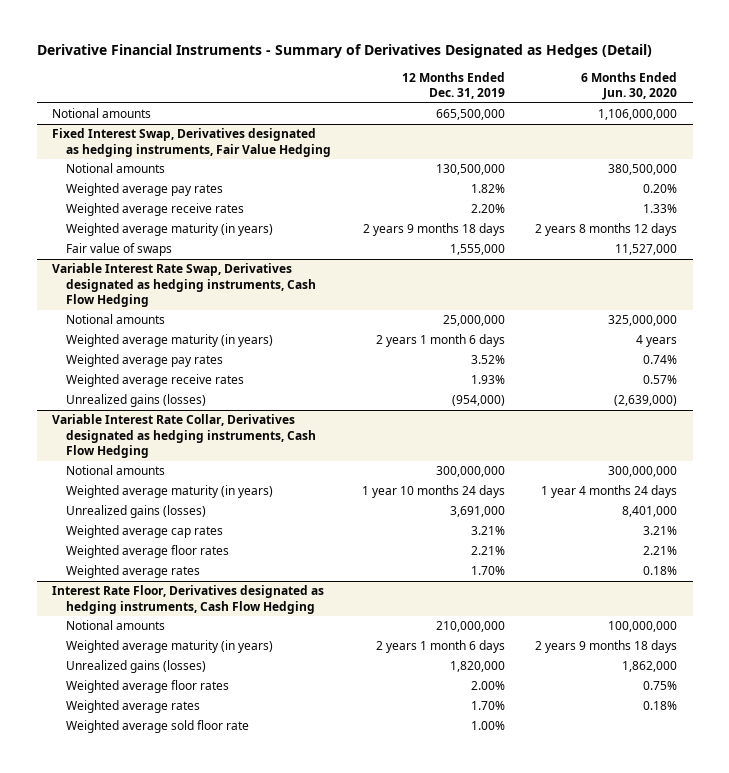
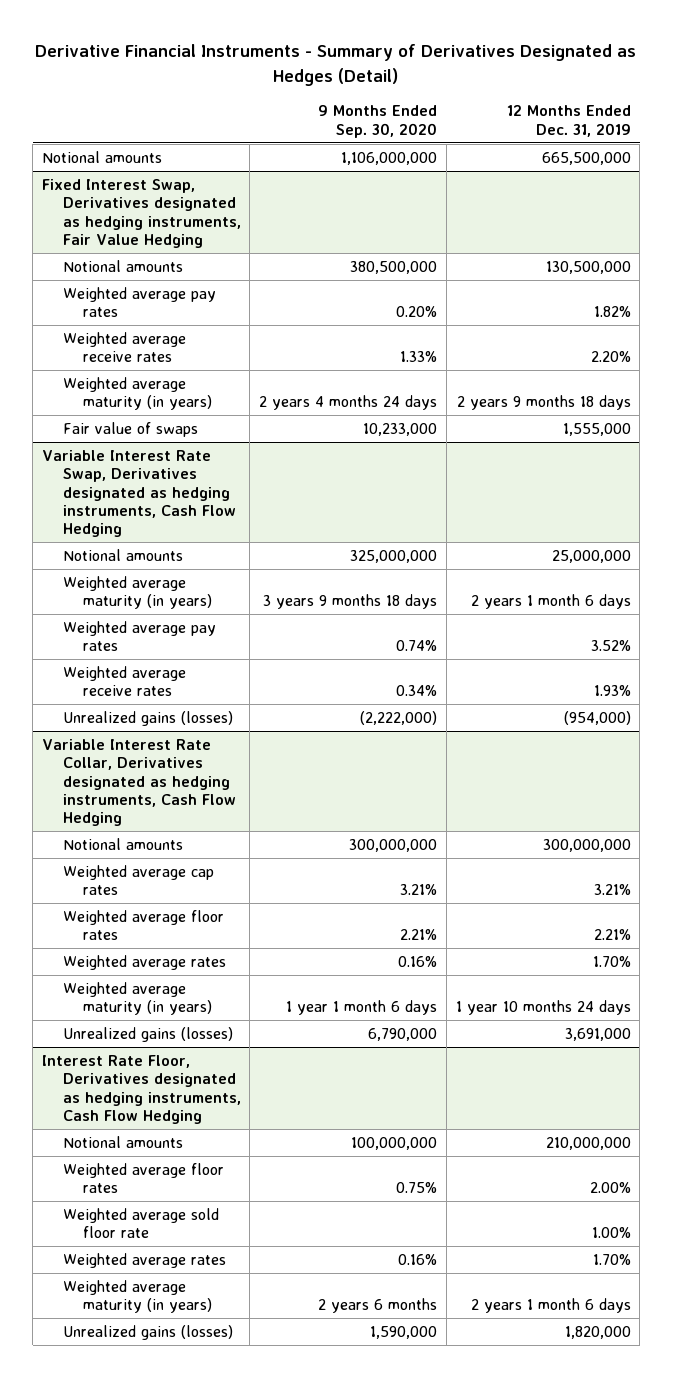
- | 12 Months Ended Dec. 31, 2019 | 6 Months Ended Jun. 30, 2020
+ | 9 Months Ended Sep. 30, 2020 | 12 Months Ended Dec. 31, 2019
@ Variable Interest Rate Collar, Derivatives designated as hedging instruments, Cash Flow Hedging
moved down: Weighted average maturity (in years) | 1 year 1 month 6 days | 1 year 10 months 24 days
moved down: Unrealized gains (losses) | 6,790,000 | 3,691,000
@ Interest Rate Floor, Derivatives designated as hedging instruments, Cash Flow Hedging
moved down: Weighted average rates | 0.16% | 1.70%
moved down: Weighted average maturity (in years) | 2 years 6 months | 2 years 1 month 6 days
moved down: Unrealized gains (losses) | 1,590,000 | 1,820,000

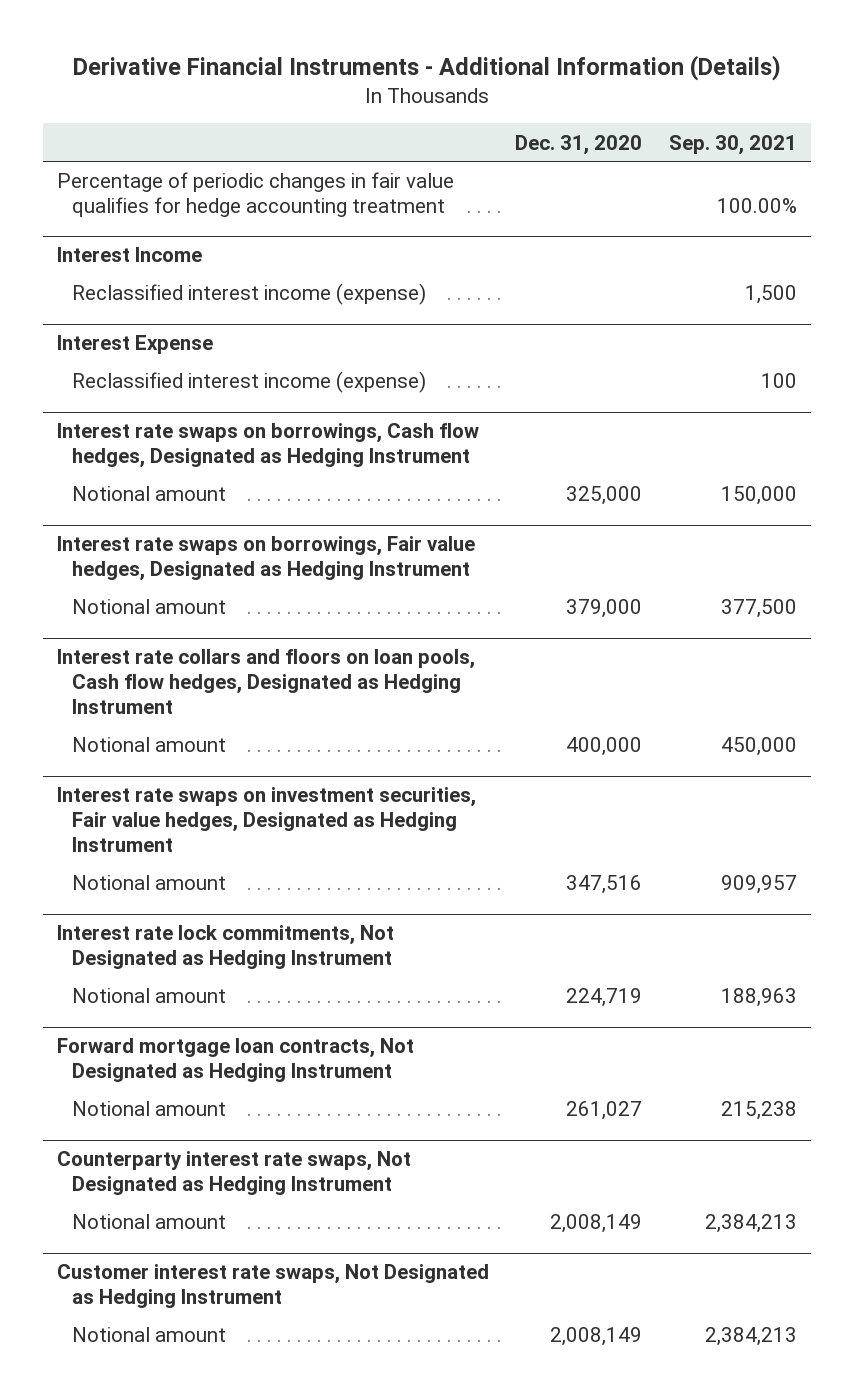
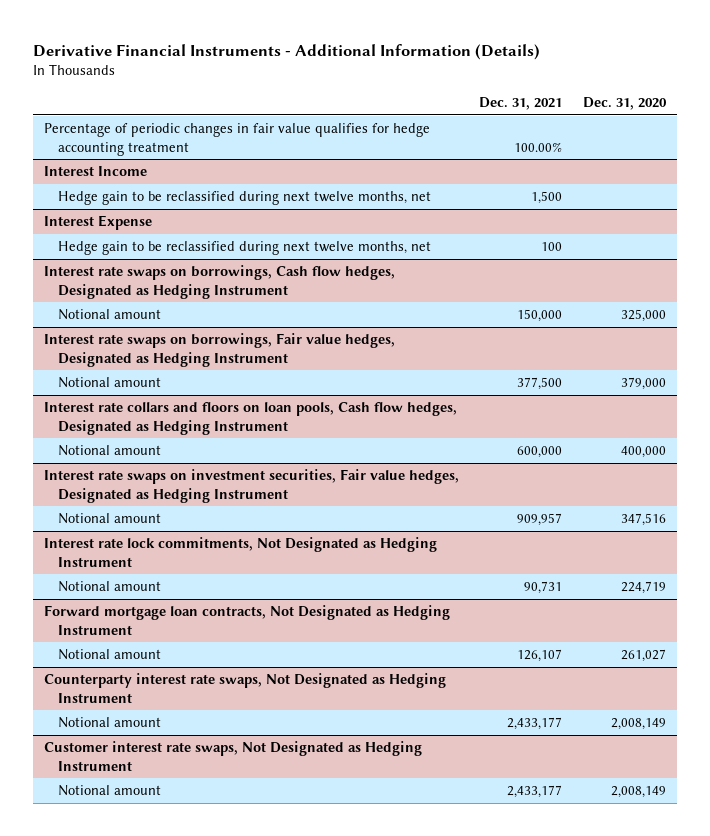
- | Dec. 31, 2020 | Sep. 30, 2021
+ | Dec. 31, 2021 | Dec. 31, 2020
@ Interest Income
- Reclassified interest income (expense) | | 1,500
+ Hedge gain to be reclassified during next twelve months, net | 1,500 |
@ Interest Expense
- Reclassified interest income (expense) | | 100
+ Hedge gain to be reclassified during next twelve months, net | 100 |

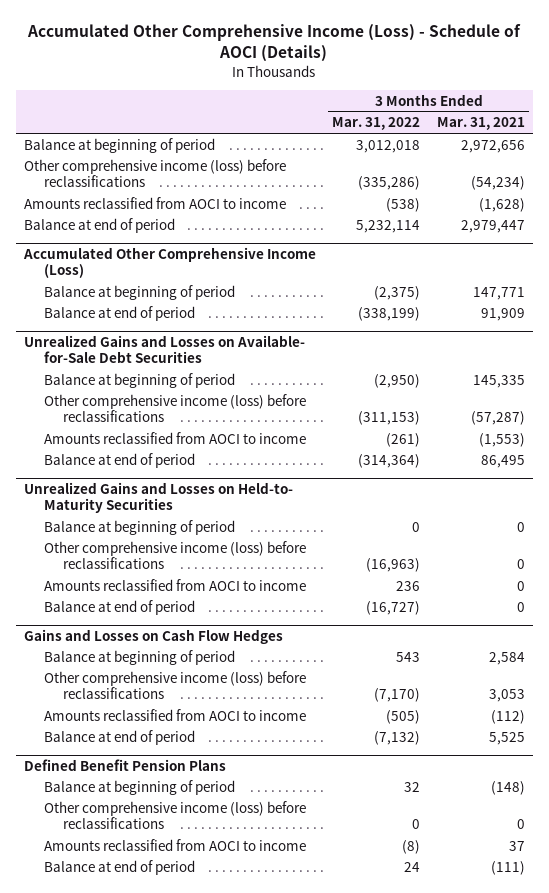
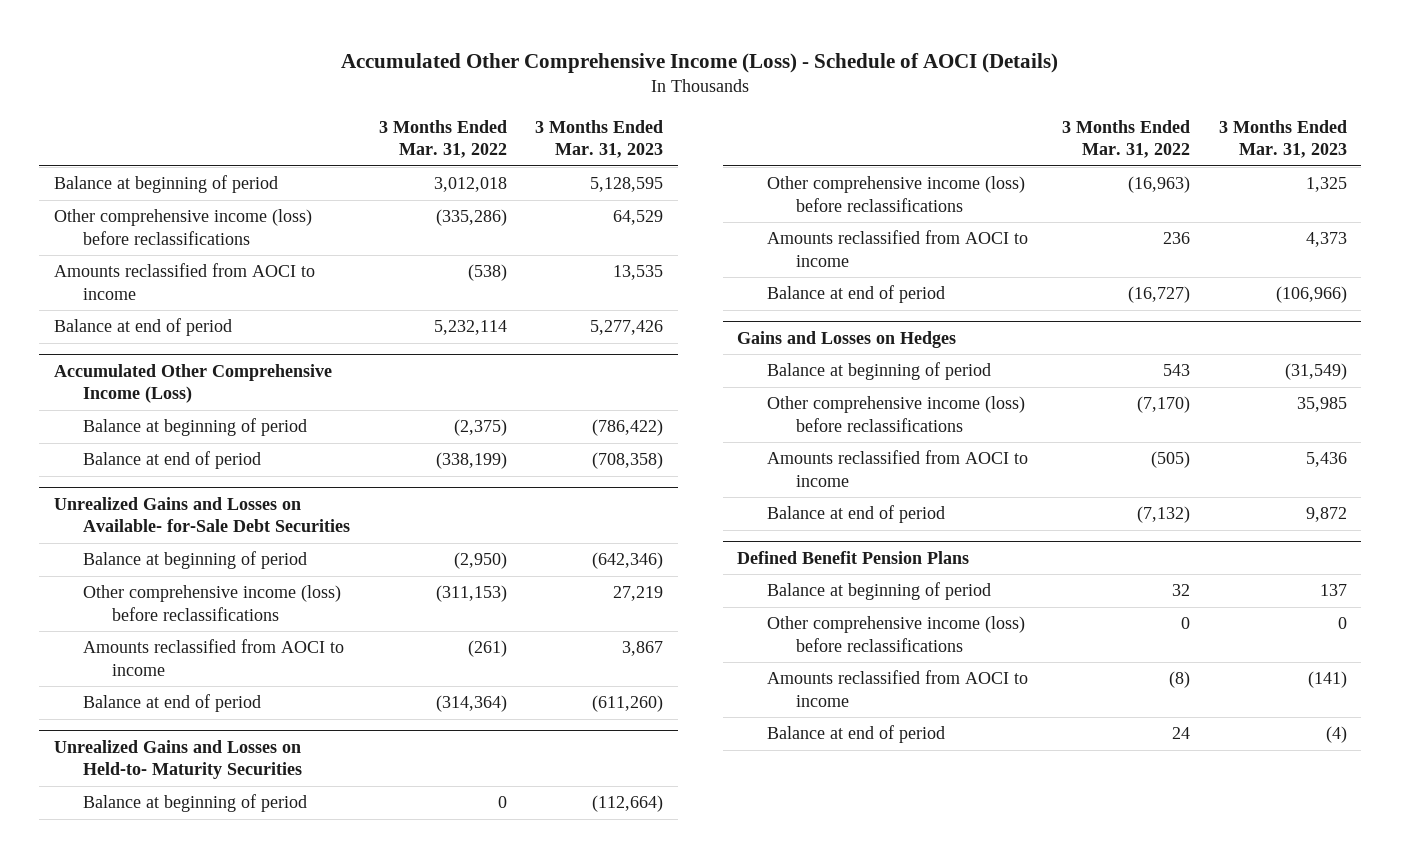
- | 3 Months Ended Mar. 31, 2022 | 3 Months Ended Mar. 31, 2021
+ | 3 Months Ended Mar. 31, 2022 | 3 Months Ended Mar. 31, 2023
- Gains and Losses on Cash Flow Hedges
+ Gains and Losses on Hedges

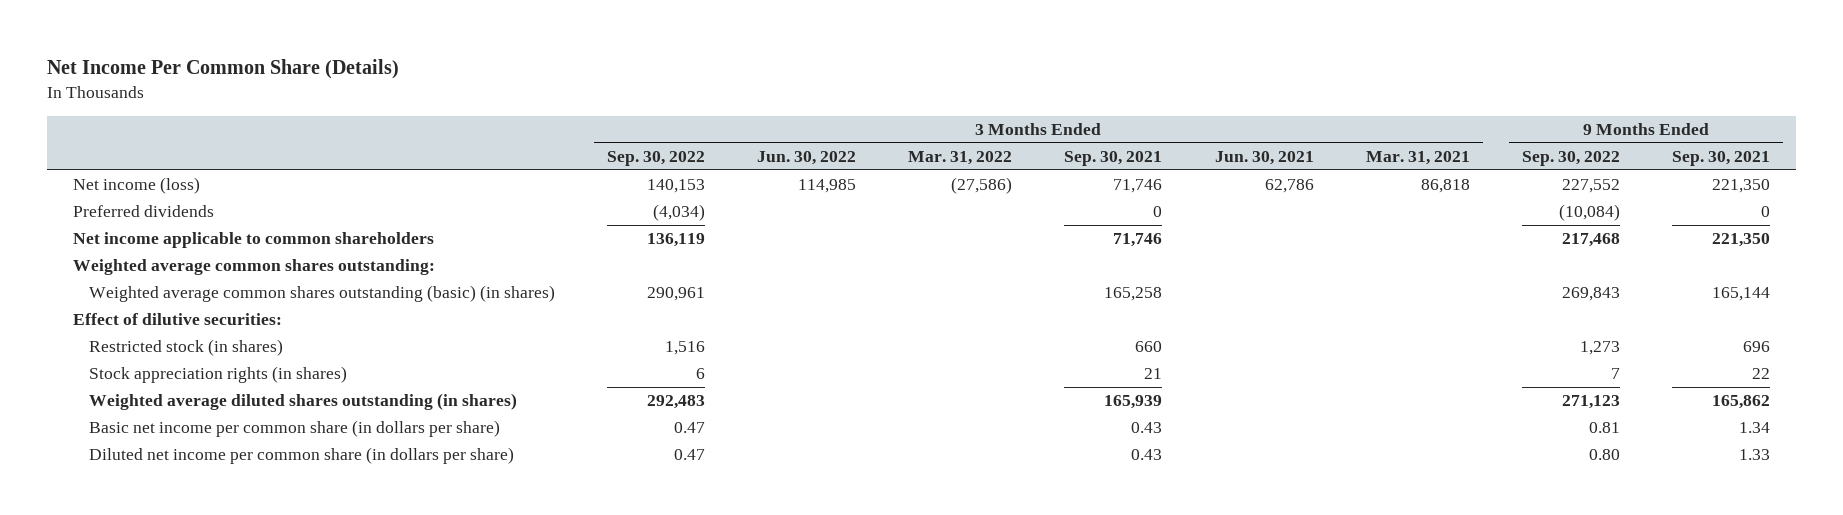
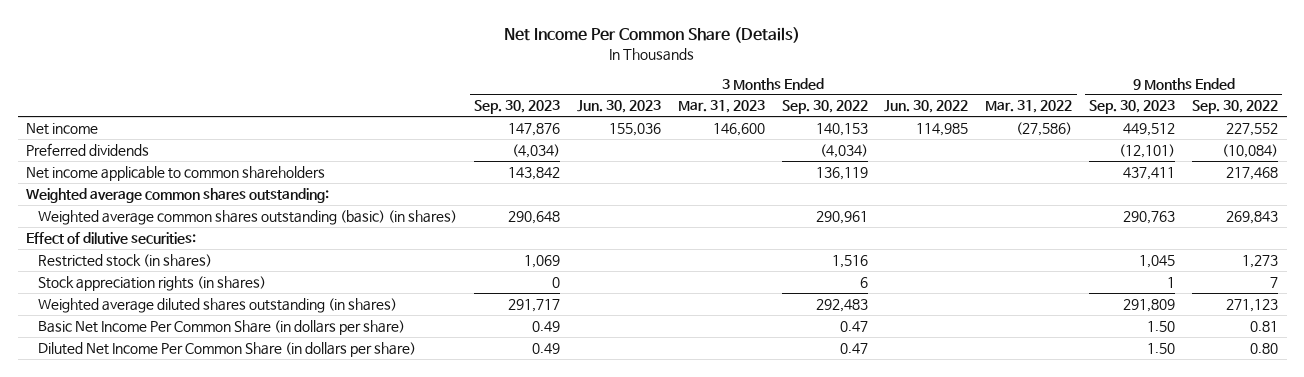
- | 3 Months Ended Sep. 30, 2022 | 3 Months Ended Jun. 30, 2022 | 3 Months Ended Mar. 31, 2022 | 3 Months Ended Sep. 30, 2021 | 3 Months Ended Jun. 30, 2021 | 3 Months Ended Mar. 31, 2021 | 9 Months Ended Sep. 30, 2022 | 9 Months Ended Sep. 30, 2021
+ | 3 Months Ended Sep. 30, 2023 | 3 Months Ended Jun. 30, 2023 | 3 Months Ended Mar. 31, 2023 | 3 Months Ended Sep. 30, 2022 | 3 Months Ended Jun. 30, 2022 | 3 Months Ended Mar. 31, 2022 | 9 Months Ended Sep. 30, 2023 | 9 Months Ended Sep. 30, 2022
- Net income (loss) | 140,153 | 114,985 | (27,586) | 71,746 | 62,786 | 86,818 | 227,552 | 221,350
+ Net income | 147,876 | 155,036 | 146,600 | 140,153 | 114,985 | (27,586) | 449,512 | 227,552
- Basic net income per common share (in dollars per share) | 0.47 | | | 0.43 | | | 0.81 | 1.34
- Diluted net income per common share (in dollars per share) | 0.47 | | | 0.43 | | | 0.80 | 1.33
+ Basic Net Income Per Common Share (in dollars per share) | 0.49 | | | 0.47 | | | 1.50 | 0.81
+ Diluted Net Income Per Common Share (in dollars per share) | 0.49 | | | 0.47 | | | 1.50 | 0.80

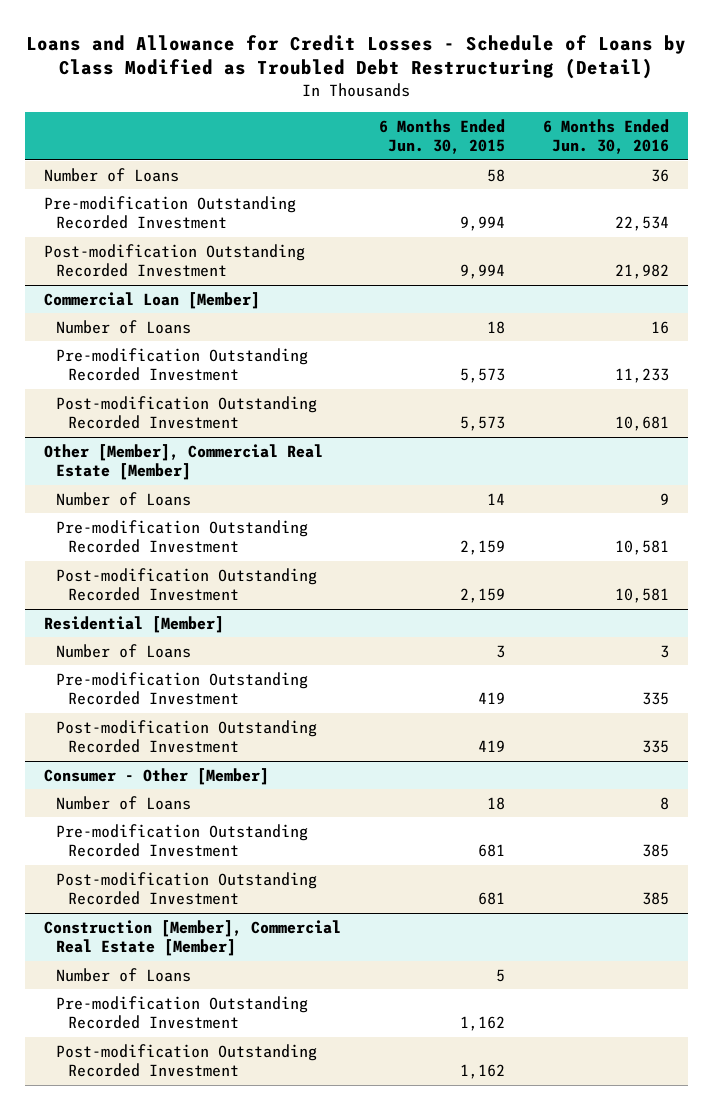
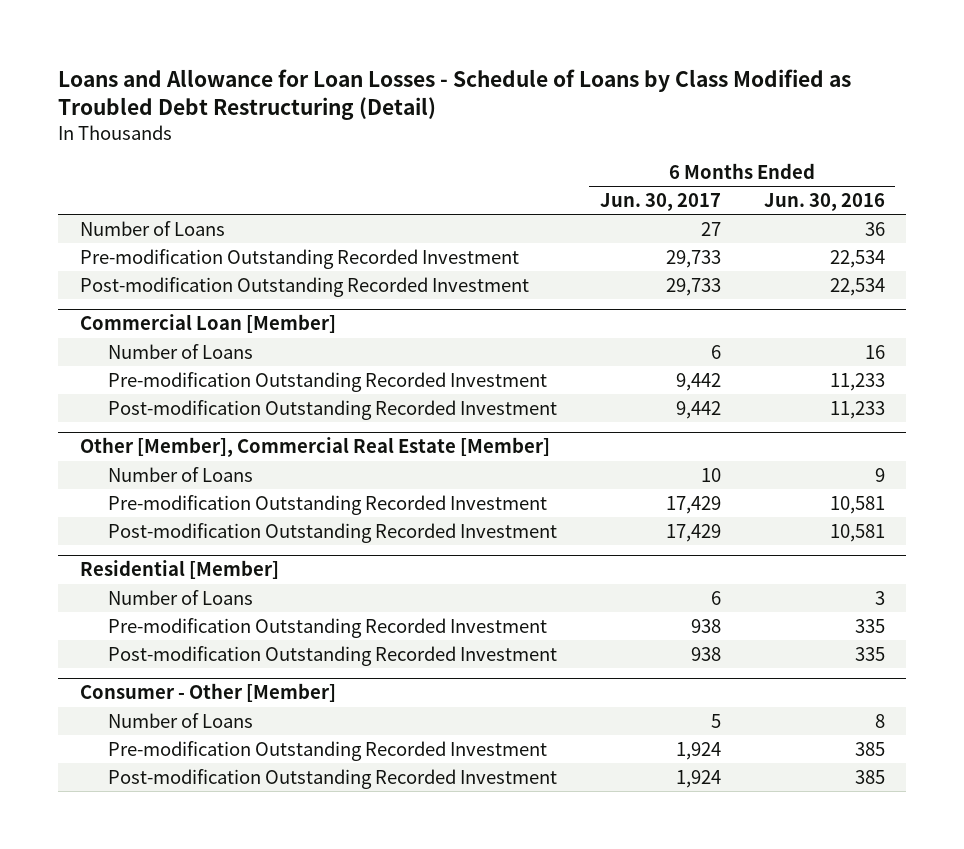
- Loans and Allowance for Credit Losses - Schedule of Loans by Class Modified as Troubled Debt Restructuring (Detail)
+ Loans and Allowance for Loan Losses - Schedule of Loans by Class Modified as Troubled Debt Restructuring (Detail)
- | 6 Months Ended Jun. 30, 2015 | 6 Months Ended Jun. 30, 2016
+ | 6 Months Ended Jun. 30, 2017 | 6 Months Ended Jun. 30, 2016
- Post-modification Outstanding Recorded Investment | 9,994 | 21,982
+ Post-modification Outstanding Recorded Investment | 29,733 | 22,534
@ Commercial Loan [Member]
- Post-modification Outstanding Recorded Investment | 5,573 | 10,681
+ Post-modification Outstanding Recorded Investment | 9,442 | 11,233
- Construction [Member], Commercial Real Estate [Member]
- Number of Loans | 5 |
- Pre-modification Outstanding Recorded Investment | 1,162 |
- Post-modification Outstanding Recorded Investment | 1,162 |

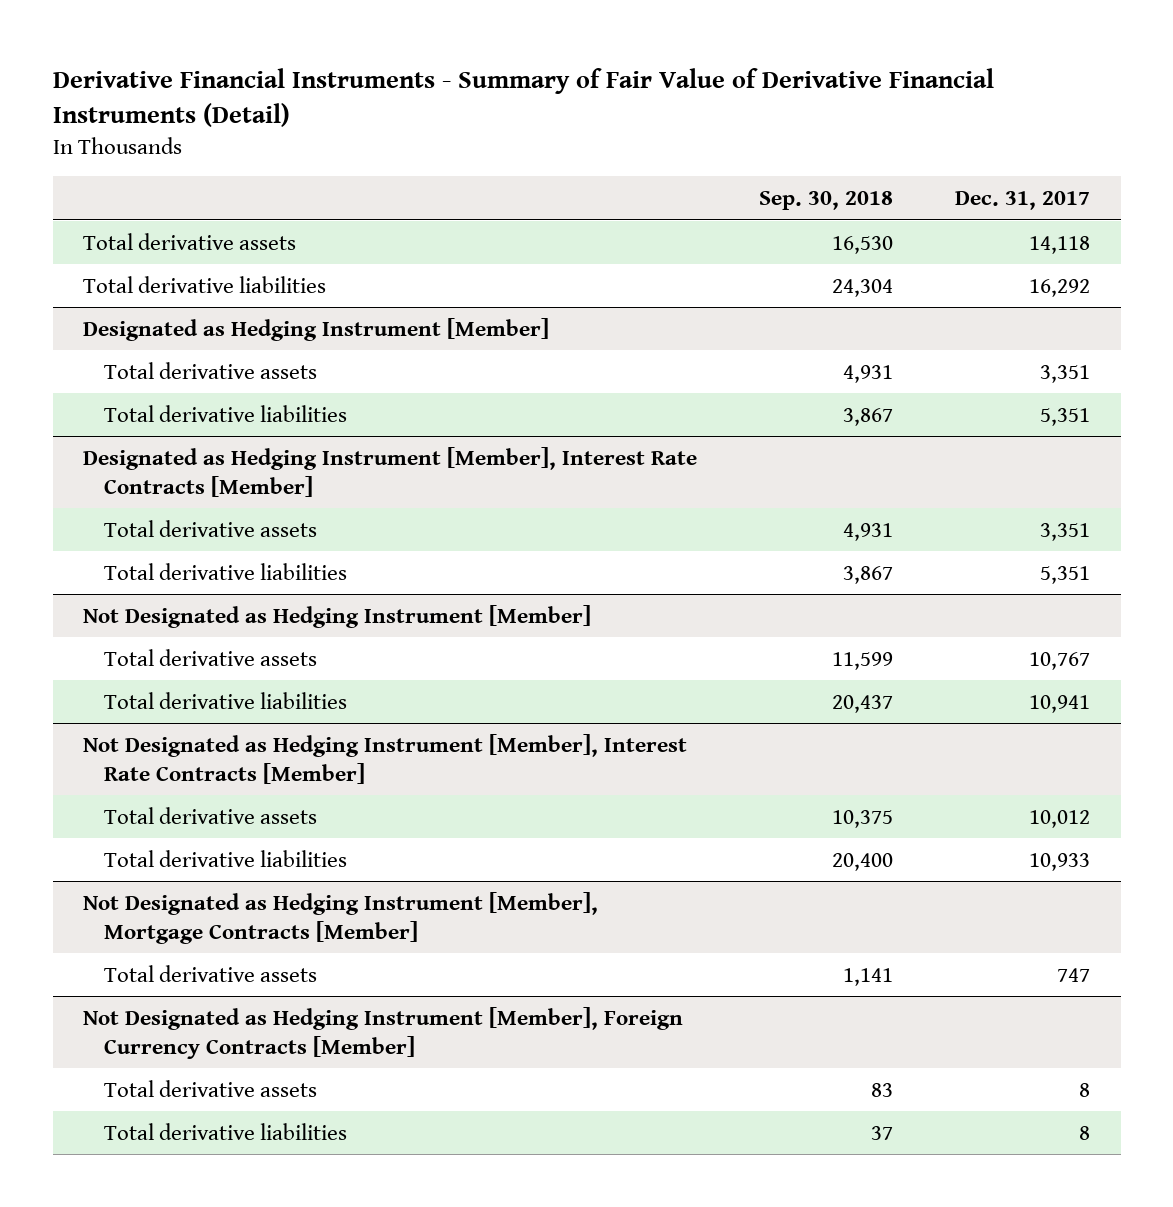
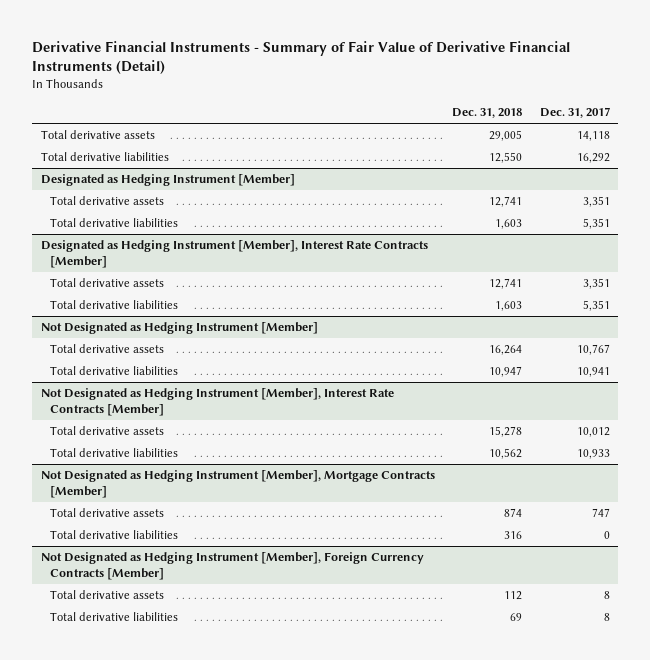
- | Sep. 30, 2018 | Dec. 31, 2017
+ | Dec. 31, 2018 | Dec. 31, 2017
@ Not Designated as Hedging Instrument [Member], Mortgage Contracts [Member]
+ Total derivative liabilities | 316 | 0

